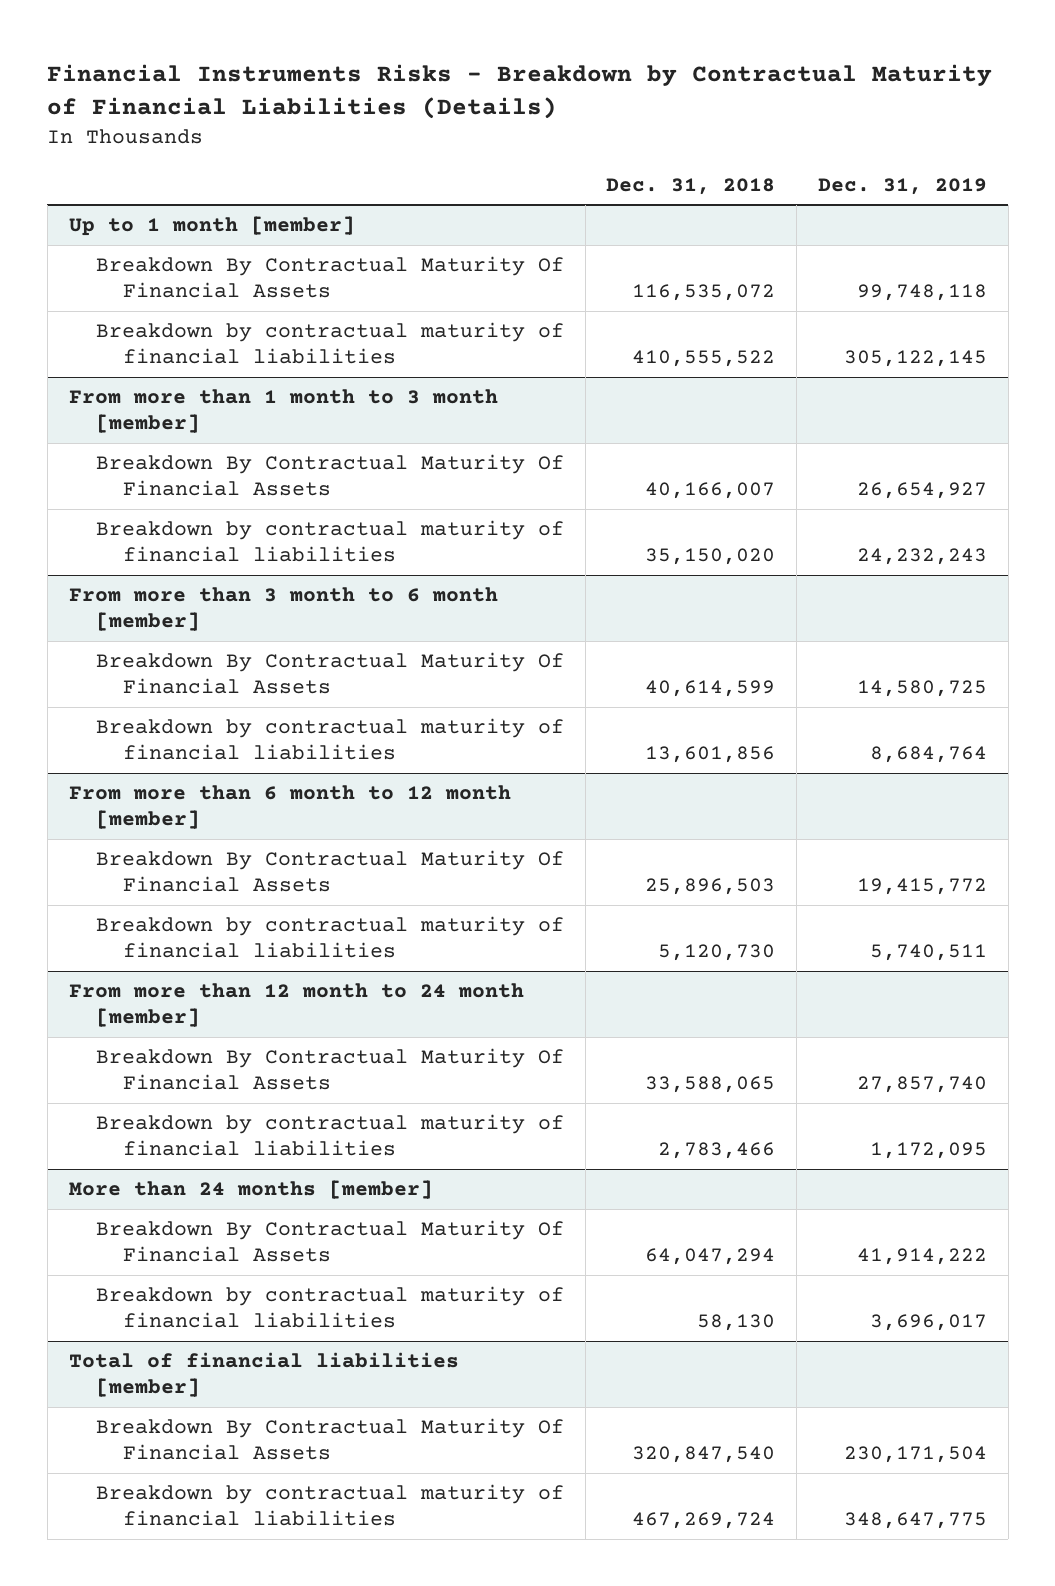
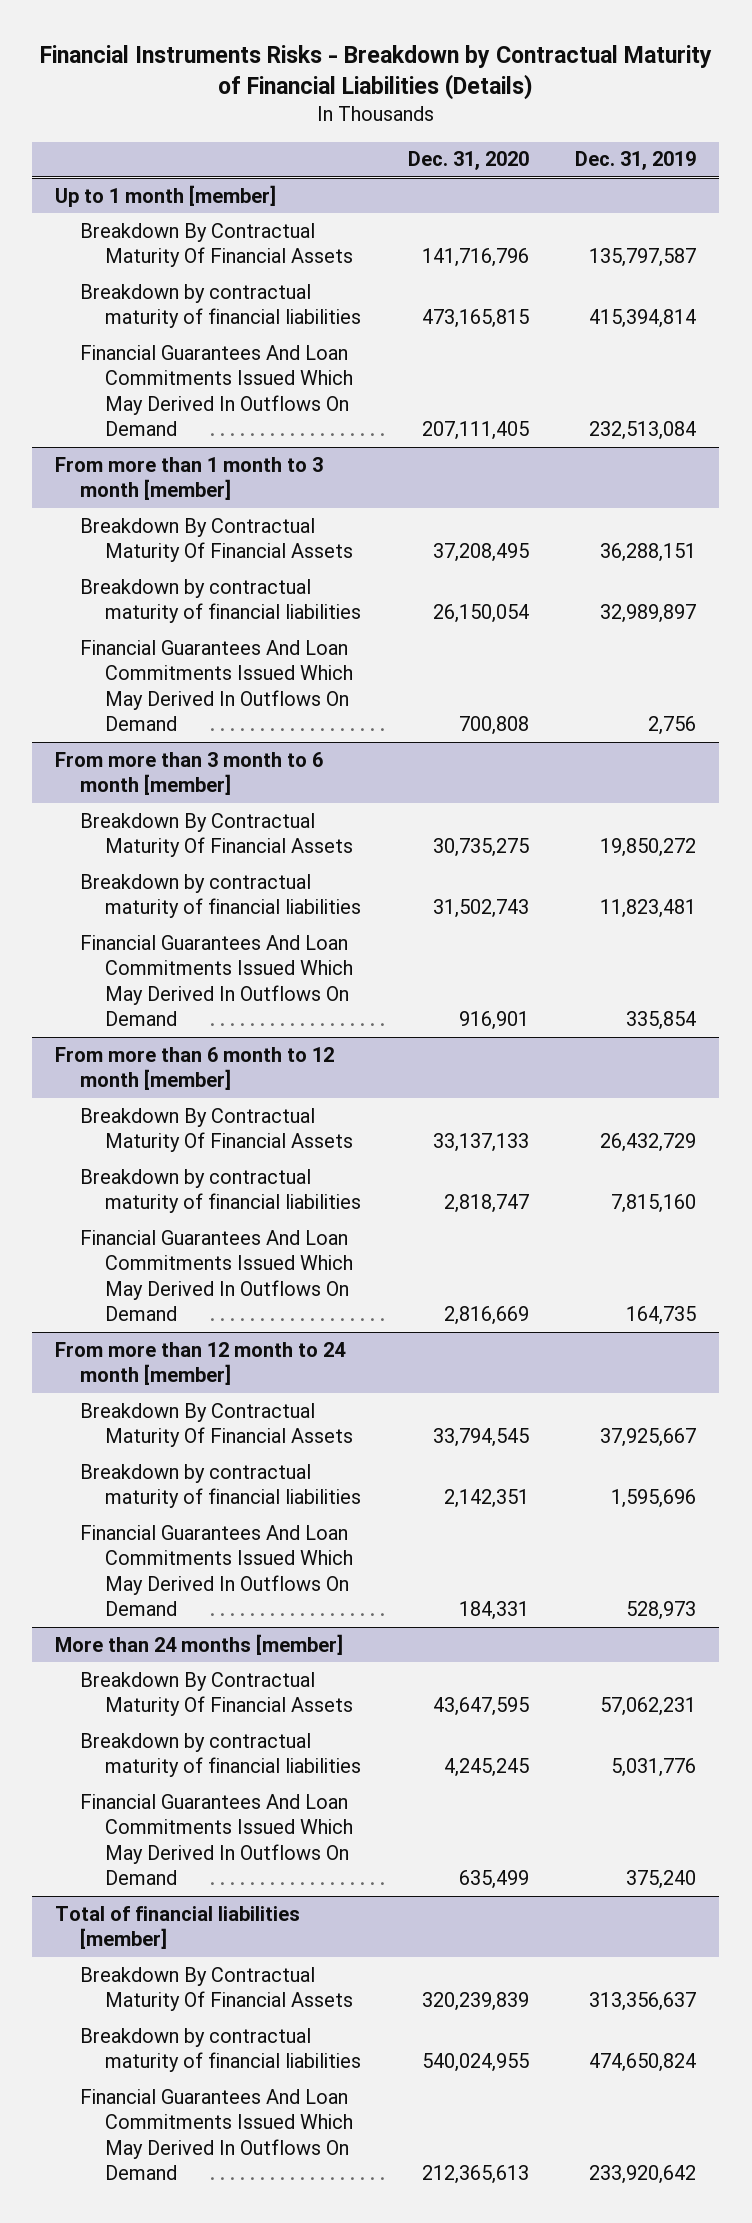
- | Dec. 31, 2018 | Dec. 31, 2019
+ | Dec. 31, 2020 | Dec. 31, 2019
@ Up to 1 month [member]
- Breakdown By Contractual Maturity Of Financial Assets | 116,535,072 | 99,748,118
- Breakdown by contractual maturity of financial liabilities | 410,555,522 | 305,122,145
+ Breakdown By Contractual Maturity Of Financial Assets | 141,716,796 | 135,797,587
+ Breakdown by contractual maturity of financial liabilities | 473,165,815 | 415,394,814
+ Financial Guarantees And Loan Commitments Issued Which May Derived In Outflows On Demand | 207,111,405 | 232,513,084
@ From more than 1 month to 3 month [member]
- Breakdown By Contractual Maturity Of Financial Assets | 40,166,007 | 26,654,927
- Breakdown by contractual maturity of financial liabilities | 35,150,020 | 24,232,243
+ Breakdown By Contractual Maturity Of Financial Assets | 37,208,495 | 36,288,151
+ Breakdown by contractual maturity of financial liabilities | 26,150,054 | 32,989,897
+ Financial Guarantees And Loan Commitments Issued Which May Derived In Outflows On Demand | 700,808 | 2,756
@ From more than 3 month to 6 month [member]
- Breakdown By Contractual Maturity Of Financial Assets | 40,614,599 | 14,580,725
- Breakdown by contractual maturity of financial liabilities | 13,601,856 | 8,684,764
+ Breakdown By Contractual Maturity Of Financial Assets | 30,735,275 | 19,850,272
+ Breakdown by contractual maturity of financial liabilities | 31,502,743 | 11,823,481
+ Financial Guarantees And Loan Commitments Issued Which May Derived In Outflows On Demand | 916,901 | 335,854
@ From more than 6 month to 12 month [member]
- Breakdown By Contractual Maturity Of Financial Assets | 25,896,503 | 19,415,772
- Breakdown by contractual maturity of financial liabilities | 5,120,730 | 5,740,511
+ Breakdown By Contractual Maturity Of Financial Assets | 33,137,133 | 26,432,729
+ Breakdown by contractual maturity of financial liabilities | 2,818,747 | 7,815,160
+ Financial Guarantees And Loan Commitments Issued Which May Derived In Outflows On Demand | 2,816,669 | 164,735
@ From more than 12 month to 24 month [member]
- Breakdown By Contractual Maturity Of Financial Assets | 33,588,065 | 27,857,740
- Breakdown by contractual maturity of financial liabilities | 2,783,466 | 1,172,095
+ Breakdown By Contractual Maturity Of Financial Assets | 33,794,545 | 37,925,667
+ Breakdown by contractual maturity of financial liabilities | 2,142,351 | 1,595,696
+ Financial Guarantees And Loan Commitments Issued Which May Derived In Outflows On Demand | 184,331 | 528,973
@ More than 24 months [member]
- Breakdown By Contractual Maturity Of Financial Assets | 64,047,294 | 41,914,222
- Breakdown by contractual maturity of financial liabilities | 58,130 | 3,696,017
+ Breakdown By Contractual Maturity Of Financial Assets | 43,647,595 | 57,062,231
+ Breakdown by contractual maturity of financial liabilities | 4,245,245 | 5,031,776
+ Financial Guarantees And Loan Commitments Issued Which May Derived In Outflows On Demand | 635,499 | 375,240
@ Total of financial liabilities [member]
- Breakdown By Contractual Maturity Of Financial Assets | 320,847,540 | 230,171,504
- Breakdown by contractual maturity of financial liabilities | 467,269,724 | 348,647,775
+ Breakdown By Contractual Maturity Of Financial Assets | 320,239,839 | 313,356,637
+ Breakdown by contractual maturity of financial liabilities | 540,024,955 | 474,650,824
+ Financial Guarantees And Loan Commitments Issued Which May Derived In Outflows On Demand | 212,365,613 | 233,920,642

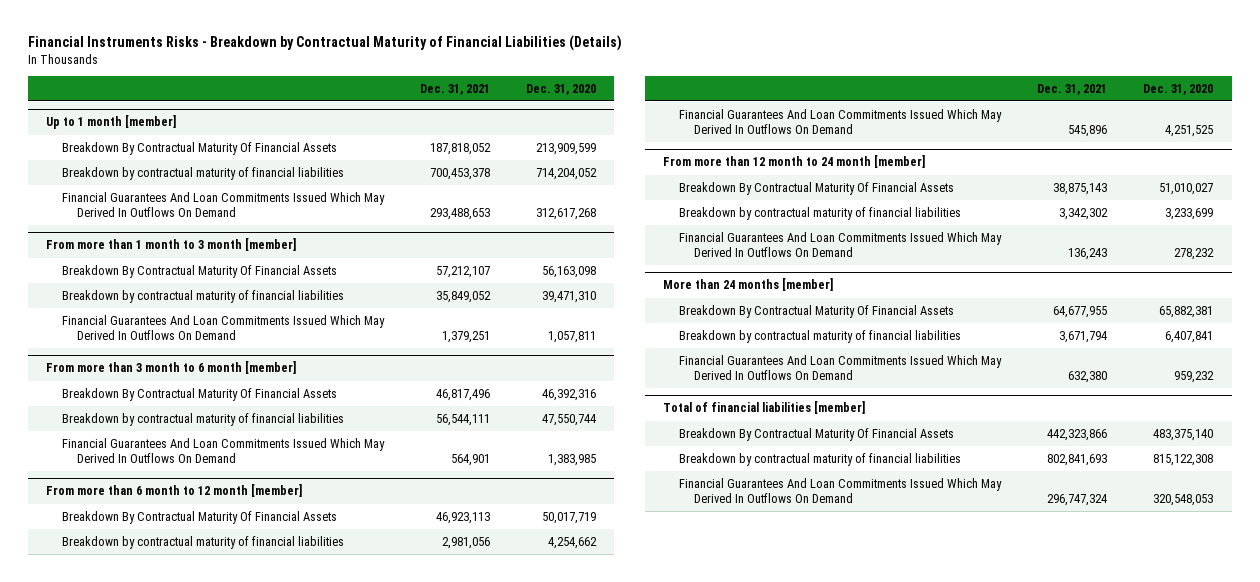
- | Dec. 31, 2020 | Dec. 31, 2019
+ | Dec. 31, 2021 | Dec. 31, 2020
@ Up to 1 month [member]
- Breakdown By Contractual Maturity Of Financial Assets | 141,716,796 | 135,797,587
- Breakdown by contractual maturity of financial liabilities | 473,165,815 | 415,394,814
- Financial Guarantees And Loan Commitments Issued Which May Derived In Outflows On Demand | 207,111,405 | 232,513,084
+ Breakdown By Contractual Maturity Of Financial Assets | 187,818,052 | 213,909,599
+ Breakdown by contractual maturity of financial liabilities | 700,453,378 | 714,204,052
+ Financial Guarantees And Loan Commitments Issued Which May Derived In Outflows On Demand | 293,488,653 | 312,617,268
@ From more than 1 month to 3 month [member]
- Breakdown By Contractual Maturity Of Financial Assets | 37,208,495 | 36,288,151
- Breakdown by contractual maturity of financial liabilities | 26,150,054 | 32,989,897
- Financial Guarantees And Loan Commitments Issued Which May Derived In Outflows On Demand | 700,808 | 2,756
+ Breakdown By Contractual Maturity Of Financial Assets | 57,212,107 | 56,163,098
+ Breakdown by contractual maturity of financial liabilities | 35,849,052 | 39,471,310
+ Financial Guarantees And Loan Commitments Issued Which May Derived In Outflows On Demand | 1,379,251 | 1,057,811
@ From more than 3 month to 6 month [member]
- Breakdown By Contractual Maturity Of Financial Assets | 30,735,275 | 19,850,272
- Breakdown by contractual maturity of financial liabilities | 31,502,743 | 11,823,481
- Financial Guarantees And Loan Commitments Issued Which May Derived In Outflows On Demand | 916,901 | 335,854
+ Breakdown By Contractual Maturity Of Financial Assets | 46,817,496 | 46,392,316
+ Breakdown by contractual maturity of financial liabilities | 56,544,111 | 47,550,744
+ Financial Guarantees And Loan Commitments Issued Which May Derived In Outflows On Demand | 564,901 | 1,383,985
@ From more than 6 month to 12 month [member]
- Breakdown By Contractual Maturity Of Financial Assets | 33,137,133 | 26,432,729
- Breakdown by contractual maturity of financial liabilities | 2,818,747 | 7,815,160
- Financial Guarantees And Loan Commitments Issued Which May Derived In Outflows On Demand | 2,816,669 | 164,735
+ Breakdown By Contractual Maturity Of Financial Assets | 46,923,113 | 50,017,719
+ Breakdown by contractual maturity of financial liabilities | 2,981,056 | 4,254,662
+ Financial Guarantees And Loan Commitments Issued Which May Derived In Outflows On Demand | 545,896 | 4,251,525
@ From more than 12 month to 24 month [member]
- Breakdown By Contractual Maturity Of Financial Assets | 33,794,545 | 37,925,667
- Breakdown by contractual maturity of financial liabilities | 2,142,351 | 1,595,696
- Financial Guarantees And Loan Commitments Issued Which May Derived In Outflows On Demand | 184,331 | 528,973
+ Breakdown By Contractual Maturity Of Financial Assets | 38,875,143 | 51,010,027
+ Breakdown by contractual maturity of financial liabilities | 3,342,302 | 3,233,699
+ Financial Guarantees And Loan Commitments Issued Which May Derived In Outflows On Demand | 136,243 | 278,232
@ More than 24 months [member]
- Breakdown By Contractual Maturity Of Financial Assets | 43,647,595 | 57,062,231
- Breakdown by contractual maturity of financial liabilities | 4,245,245 | 5,031,776
- Financial Guarantees And Loan Commitments Issued Which May Derived In Outflows On Demand | 635,499 | 375,240
+ Breakdown By Contractual Maturity Of Financial Assets | 64,677,955 | 65,882,381
+ Breakdown by contractual maturity of financial liabilities | 3,671,794 | 6,407,841
+ Financial Guarantees And Loan Commitments Issued Which May Derived In Outflows On Demand | 632,380 | 959,232
@ Total of financial liabilities [member]
- Breakdown By Contractual Maturity Of Financial Assets | 320,239,839 | 313,356,637
- Breakdown by contractual maturity of financial liabilities | 540,024,955 | 474,650,824
- Financial Guarantees And Loan Commitments Issued Which May Derived In Outflows On Demand | 212,365,613 | 233,920,642
+ Breakdown By Contractual Maturity Of Financial Assets | 442,323,866 | 483,375,140
+ Breakdown by contractual maturity of financial liabilities | 802,841,693 | 815,122,308
+ Financial Guarantees And Loan Commitments Issued Which May Derived In Outflows On Demand | 296,747,324 | 320,548,053

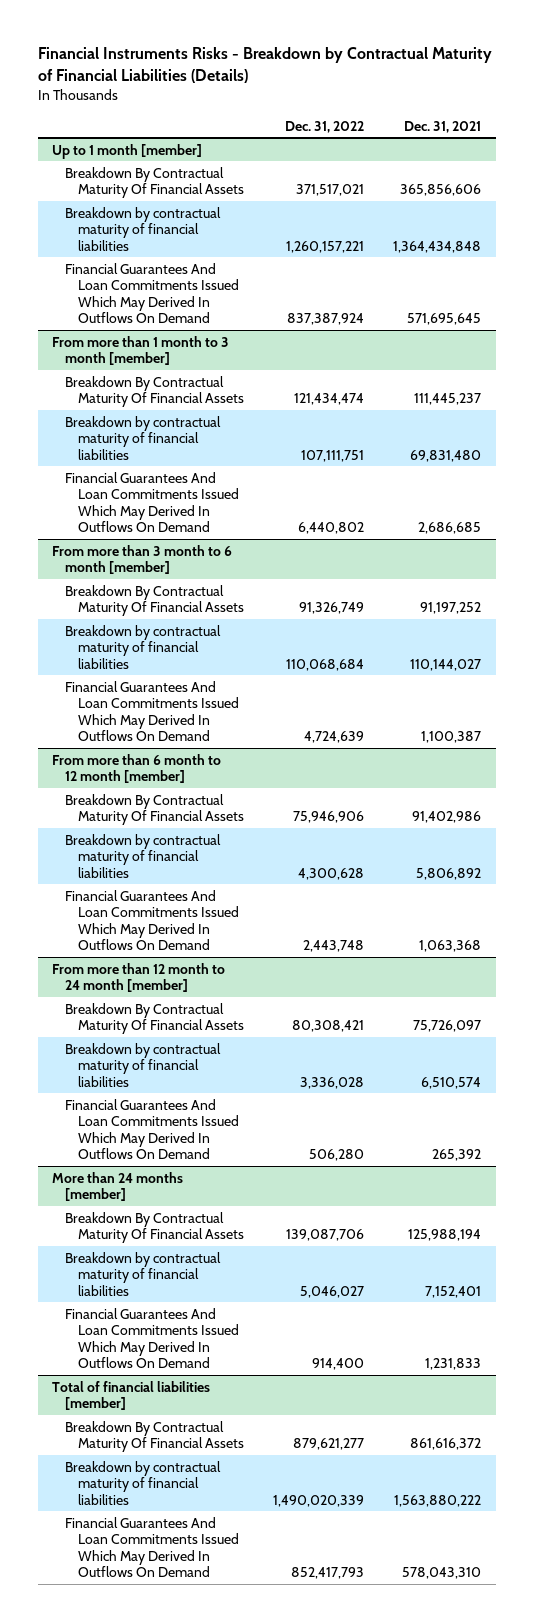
- | Dec. 31, 2021 | Dec. 31, 2020
+ | Dec. 31, 2022 | Dec. 31, 2021
@ Up to 1 month [member]
- Breakdown By Contractual Maturity Of Financial Assets | 187,818,052 | 213,909,599
- Breakdown by contractual maturity of financial liabilities | 700,453,378 | 714,204,052
- Financial Guarantees And Loan Commitments Issued Which May Derived In Outflows On Demand | 293,488,653 | 312,617,268
+ Breakdown By Contractual Maturity Of Financial Assets | 371,517,021 | 365,856,606
+ Breakdown by contractual maturity of financial liabilities | 1,260,157,221 | 1,364,434,848
+ Financial Guarantees And Loan Commitments Issued Which May Derived In Outflows On Demand | 837,387,924 | 571,695,645
@ From more than 1 month to 3 month [member]
- Breakdown By Contractual Maturity Of Financial Assets | 57,212,107 | 56,163,098
- Breakdown by contractual maturity of financial liabilities | 35,849,052 | 39,471,310
- Financial Guarantees And Loan Commitments Issued Which May Derived In Outflows On Demand | 1,379,251 | 1,057,811
+ Breakdown By Contractual Maturity Of Financial Assets | 121,434,474 | 111,445,237
+ Breakdown by contractual maturity of financial liabilities | 107,111,751 | 69,831,480
+ Financial Guarantees And Loan Commitments Issued Which May Derived In Outflows On Demand | 6,440,802 | 2,686,685
@ From more than 3 month to 6 month [member]
- Breakdown By Contractual Maturity Of Financial Assets | 46,817,496 | 46,392,316
- Breakdown by contractual maturity of financial liabilities | 56,544,111 | 47,550,744
- Financial Guarantees And Loan Commitments Issued Which May Derived In Outflows On Demand | 564,901 | 1,383,985
+ Breakdown By Contractual Maturity Of Financial Assets | 91,326,749 | 91,197,252
+ Breakdown by contractual maturity of financial liabilities | 110,068,684 | 110,144,027
+ Financial Guarantees And Loan Commitments Issued Which May Derived In Outflows On Demand | 4,724,639 | 1,100,387
@ From more than 6 month to 12 month [member]
- Breakdown By Contractual Maturity Of Financial Assets | 46,923,113 | 50,017,719
- Breakdown by contractual maturity of financial liabilities | 2,981,056 | 4,254,662
- Financial Guarantees And Loan Commitments Issued Which May Derived In Outflows On Demand | 545,896 | 4,251,525
+ Breakdown By Contractual Maturity Of Financial Assets | 75,946,906 | 91,402,986
+ Breakdown by contractual maturity of financial liabilities | 4,300,628 | 5,806,892
+ Financial Guarantees And Loan Commitments Issued Which May Derived In Outflows On Demand | 2,443,748 | 1,063,368
@ From more than 12 month to 24 month [member]
- Breakdown By Contractual Maturity Of Financial Assets | 38,875,143 | 51,010,027
- Breakdown by contractual maturity of financial liabilities | 3,342,302 | 3,233,699
- Financial Guarantees And Loan Commitments Issued Which May Derived In Outflows On Demand | 136,243 | 278,232
+ Breakdown By Contractual Maturity Of Financial Assets | 80,308,421 | 75,726,097
+ Breakdown by contractual maturity of financial liabilities | 3,336,028 | 6,510,574
+ Financial Guarantees And Loan Commitments Issued Which May Derived In Outflows On Demand | 506,280 | 265,392
@ More than 24 months [member]
- Breakdown By Contractual Maturity Of Financial Assets | 64,677,955 | 65,882,381
- Breakdown by contractual maturity of financial liabilities | 3,671,794 | 6,407,841
- Financial Guarantees And Loan Commitments Issued Which May Derived In Outflows On Demand | 632,380 | 959,232
+ Breakdown By Contractual Maturity Of Financial Assets | 139,087,706 | 125,988,194
+ Breakdown by contractual maturity of financial liabilities | 5,046,027 | 7,152,401
+ Financial Guarantees And Loan Commitments Issued Which May Derived In Outflows On Demand | 914,400 | 1,231,833
@ Total of financial liabilities [member]
- Breakdown By Contractual Maturity Of Financial Assets | 442,323,866 | 483,375,140
- Breakdown by contractual maturity of financial liabilities | 802,841,693 | 815,122,308
- Financial Guarantees And Loan Commitments Issued Which May Derived In Outflows On Demand | 296,747,324 | 320,548,053
+ Breakdown By Contractual Maturity Of Financial Assets | 879,621,277 | 861,616,372
+ Breakdown by contractual maturity of financial liabilities | 1,490,020,339 | 1,563,880,222
+ Financial Guarantees And Loan Commitments Issued Which May Derived In Outflows On Demand | 852,417,793 | 578,043,310

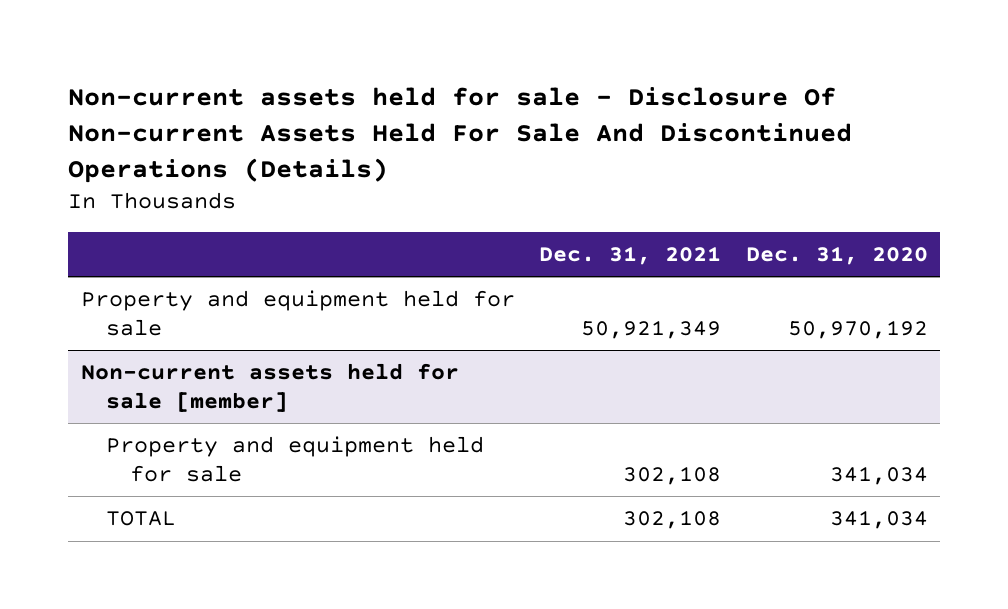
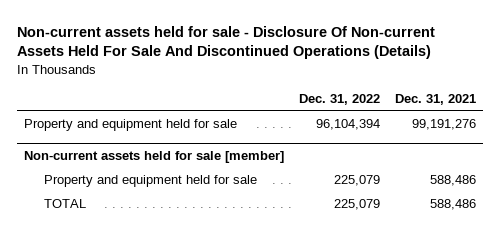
- | Dec. 31, 2021 | Dec. 31, 2020
+ | Dec. 31, 2022 | Dec. 31, 2021
- Property and equipment held for sale | 50,921,349 | 50,970,192
+ Property and equipment held for sale | 96,104,394 | 99,191,276
@ Non-current assets held for sale [member]
- Property and equipment held for sale | 302,108 | 341,034
- TOTAL | 302,108 | 341,034
+ Property and equipment held for sale | 225,079 | 588,486
+ TOTAL | 225,079 | 588,486

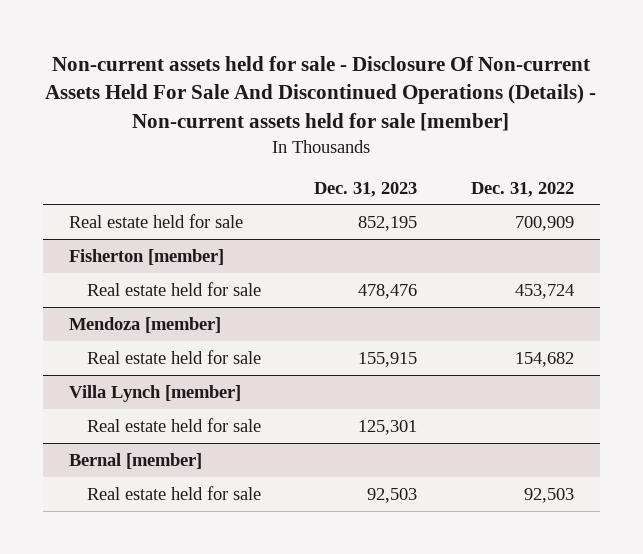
- Non-current assets held for sale - Disclosure Of Non-current Assets Held For Sale And Discontinued Operations (Details)
+ Non-current assets held for sale - Disclosure Of Non-current Assets Held For Sale And Discontinued Operations (Details) - Non-current assets held for sale [member]
- | Dec. 31, 2022 | Dec. 31, 2021
+ | Dec. 31, 2023 | Dec. 31, 2022
- Property and equipment held for sale | 96,104,394 | 99,191,276
- Non-current assets held for sale [member]
- Property and equipment held for sale | 225,079 | 588,486
- TOTAL | 225,079 | 588,486
+ Real estate held for sale | 852,195 | 700,909
+ Fisherton [member]
+ Real estate held for sale | 478,476 | 453,724
+ Mendoza [member]
+ Real estate held for sale | 155,915 | 154,682
+ Villa Lynch [member]
+ Real estate held for sale | 125,301 |
+ Bernal [member]
+ Real estate held for sale | 92,503 | 92,503

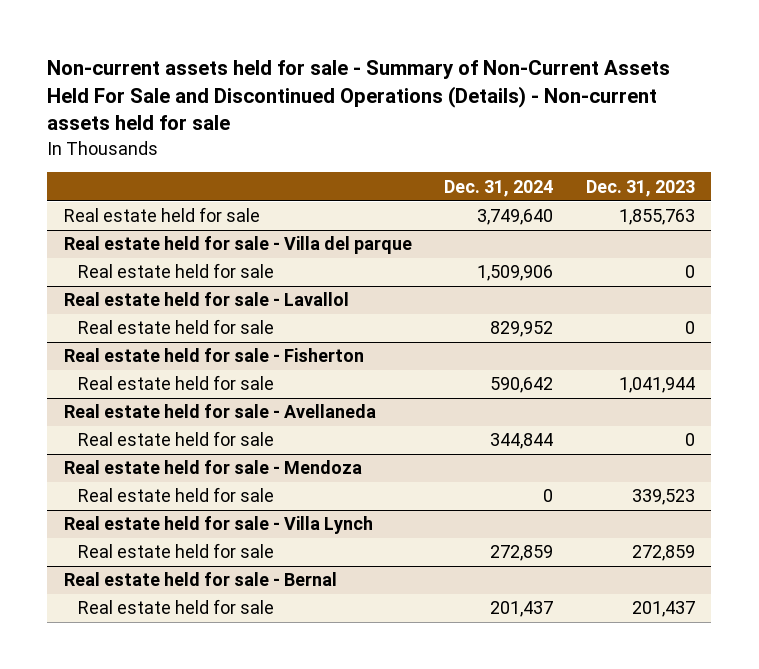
- Non-current assets held for sale - Disclosure Of Non-current Assets Held For Sale And Discontinued Operations (Details) - Non-current assets held for sale [member]
+ Non-current assets held for sale - Summary of Non-Current Assets Held For Sale and Discontinued Operations (Details) - Non-current assets held for sale
- | Dec. 31, 2023 | Dec. 31, 2022
+ | Dec. 31, 2024 | Dec. 31, 2023
- Real estate held for sale | 852,195 | 700,909
- Fisherton [member]
- Real estate held for sale | 478,476 | 453,724
- Mendoza [member]
- Real estate held for sale | 155,915 | 154,682
- Villa Lynch [member]
- Real estate held for sale | 125,301 |
- Bernal [member]
- Real estate held for sale | 92,503 | 92,503
+ Real estate held for sale | 3,749,640 | 1,855,763
+ Real estate held for sale - Villa del parque
+ Real estate held for sale | 1,509,906 | 0
+ Real estate held for sale - Lavallol
+ Real estate held for sale | 829,952 | 0
+ Real estate held for sale - Fisherton
+ Real estate held for sale | 590,642 | 1,041,944
+ Real estate held for sale - Avellaneda
+ Real estate held for sale | 344,844 | 0
+ Real estate held for sale - Mendoza
+ Real estate held for sale | 0 | 339,523
+ Real estate held for sale - Villa Lynch
+ Real estate held for sale | 272,859 | 272,859
+ Real estate held for sale - Bernal
+ Real estate held for sale | 201,437 | 201,437

